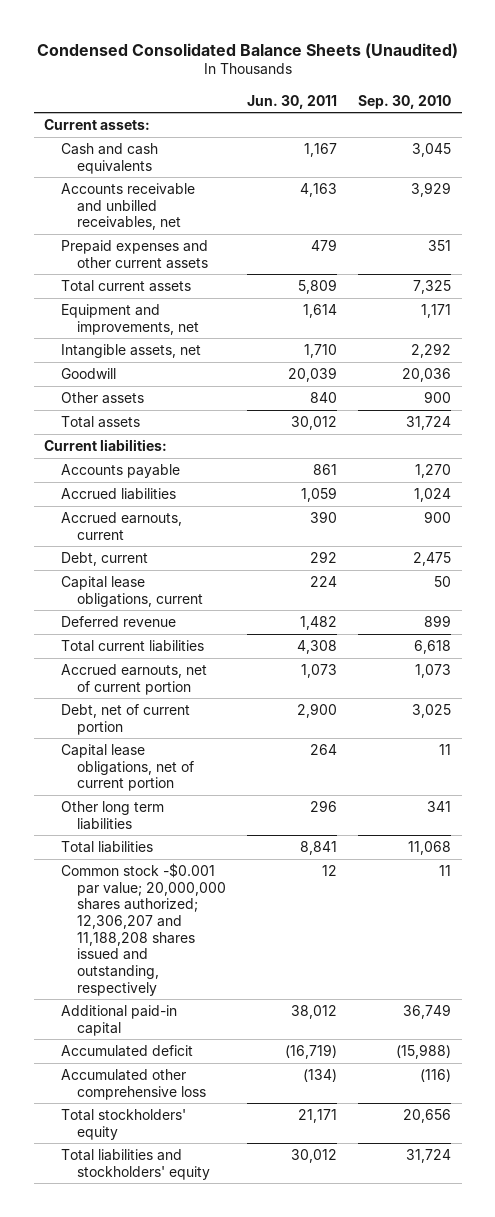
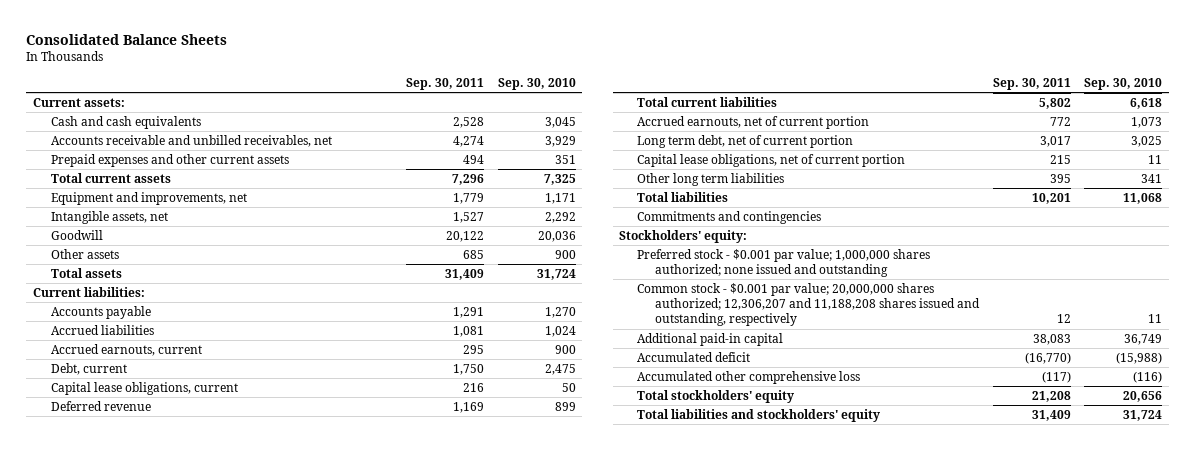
- Condensed Consolidated Balance Sheets (Unaudited)
+ Consolidated Balance Sheets
- | Jun. 30, 2011 | Sep. 30, 2010
+ | Sep. 30, 2011 | Sep. 30, 2010
- Debt, net of current portion | 2,900 | 3,025
+ Long term debt, net of current portion | 3,017 | 3,025
- Common stock -$0.001 par value; 20,000,000 shares authorized; 12,306,207 and 11,188,208 shares issued and outstanding, respectively | 12 | 11
+ Commitments and contingencies
+ Stockholders' equity:
+ Preferred stock - $0.001 par value; 1,000,000 shares authorized; none issued and outstanding
+ Common stock - $0.001 par value; 20,000,000 shares authorized; 12,306,207 and 11,188,208 shares issued and outstanding, respectively | 12 | 11

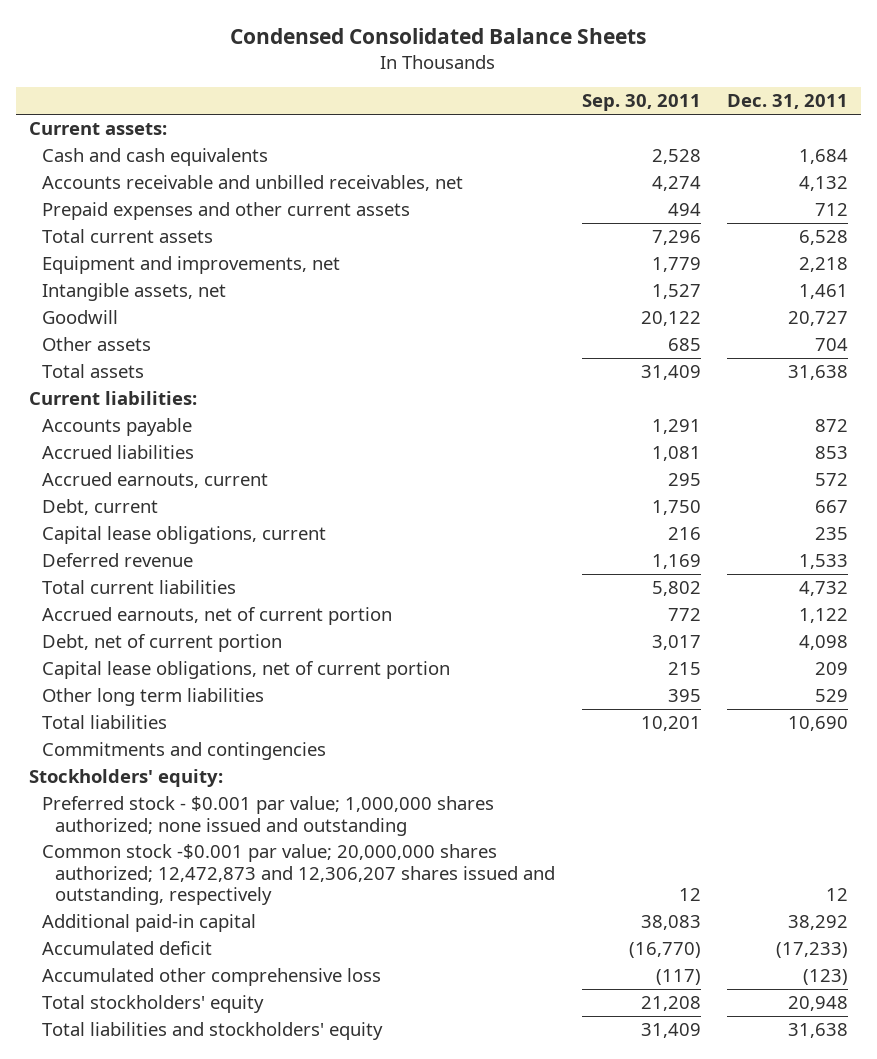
- Consolidated Balance Sheets
+ Condensed Consolidated Balance Sheets
- | Sep. 30, 2011 | Sep. 30, 2010
+ | Sep. 30, 2011 | Dec. 31, 2011
- Long term debt, net of current portion | 3,017 | 3,025
+ Debt, net of current portion | 3,017 | 4,098
- Common stock - $0.001 par value; 20,000,000 shares authorized; 12,306,207 and 11,188,208 shares issued and outstanding, respectively | 12 | 11
+ Common stock -$0.001 par value; 20,000,000 shares authorized; 12,472,873 and 12,306,207 shares issued and outstanding, respectively | 12 | 12

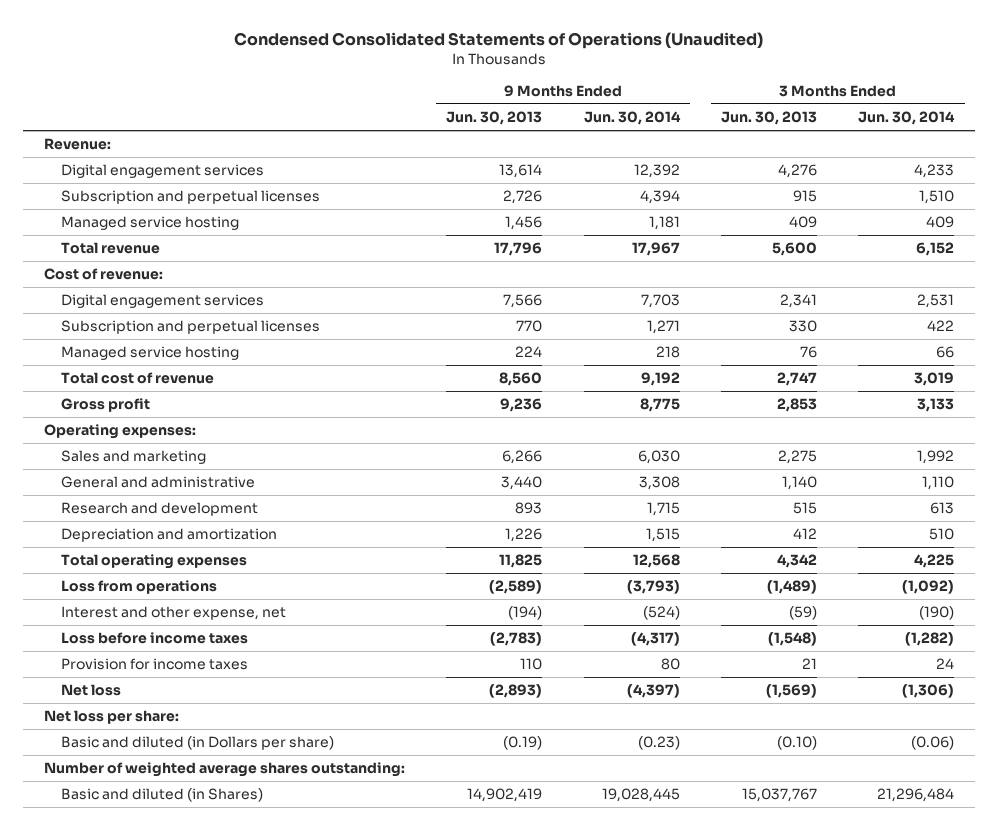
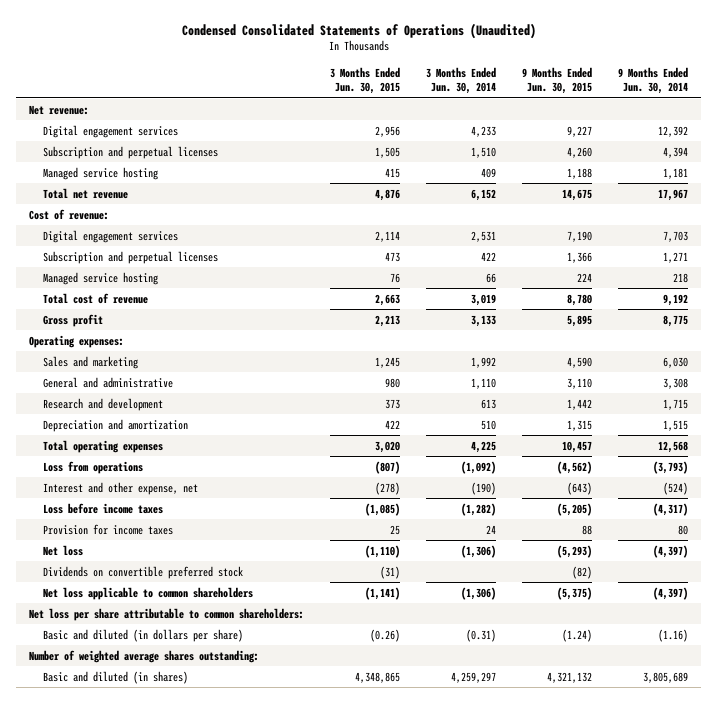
- | 9 Months Ended Jun. 30, 2013 | 9 Months Ended Jun. 30, 2014 | 3 Months Ended Jun. 30, 2013 | 3 Months Ended Jun. 30, 2014
+ | 3 Months Ended Jun. 30, 2015 | 3 Months Ended Jun. 30, 2014 | 9 Months Ended Jun. 30, 2015 | 9 Months Ended Jun. 30, 2014
- Revenue:
+ Net revenue:
- Total revenue | 17,796 | 17,967 | 5,600 | 6,152
+ Total net revenue | 4,876 | 6,152 | 14,675 | 17,967
- Net loss per share:
- Basic and diluted (in Dollars per share) | (0.19) | (0.23) | (0.10) | (0.06)
+ Dividends on convertible preferred stock | (31) | | (82) |
+ Net loss applicable to common shareholders | (1,141) | (1,306) | (5,375) | (4,397)
+ Net loss per share attributable to common shareholders:
+ Basic and diluted (in dollars per share) | (0.26) | (0.31) | (1.24) | (1.16)
- Basic and diluted (in Shares) | 14,902,419 | 19,028,445 | 15,037,767 | 21,296,484
+ Basic and diluted (in shares) | 4,348,865 | 4,259,297 | 4,321,132 | 3,805,689

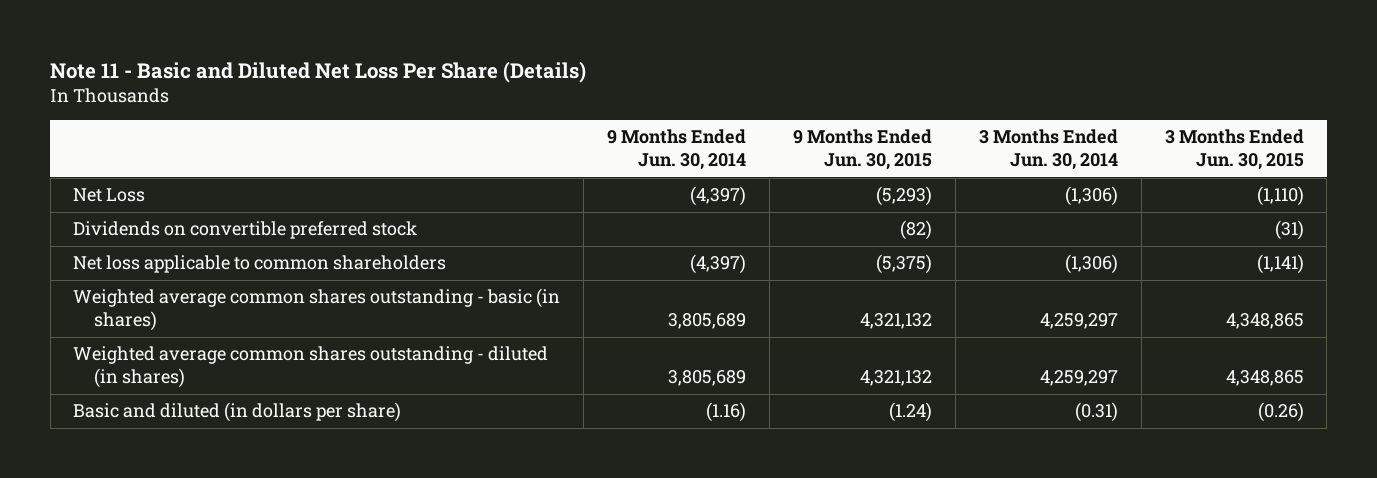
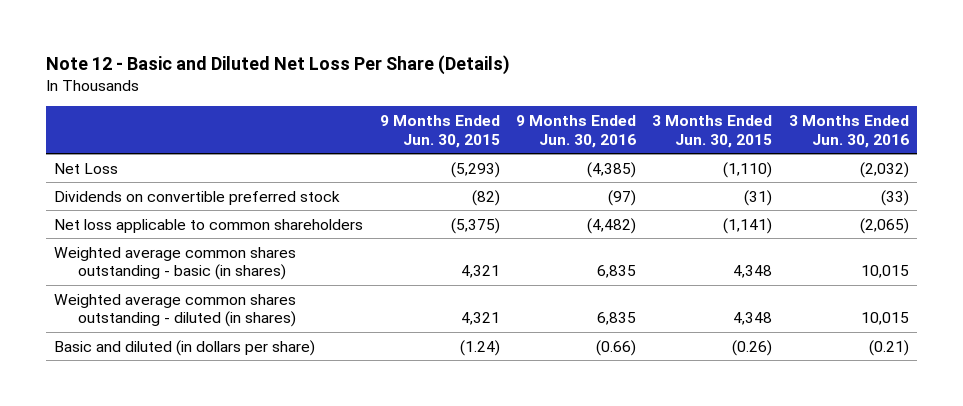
- Note 11 - Basic and Diluted Net Loss Per Share (Details)
+ Note 12 - Basic and Diluted Net Loss Per Share (Details)
- | 9 Months Ended Jun. 30, 2014 | 9 Months Ended Jun. 30, 2015 | 3 Months Ended Jun. 30, 2014 | 3 Months Ended Jun. 30, 2015
+ | 9 Months Ended Jun. 30, 2015 | 9 Months Ended Jun. 30, 2016 | 3 Months Ended Jun. 30, 2015 | 3 Months Ended Jun. 30, 2016
- Weighted average common shares outstanding - basic (in shares) | 3,805,689 | 4,321,132 | 4,259,297 | 4,348,865
- Weighted average common shares outstanding - diluted (in shares) | 3,805,689 | 4,321,132 | 4,259,297 | 4,348,865
+ Weighted average common shares outstanding - basic (in shares) | 4,321 | 6,835 | 4,348 | 10,015
+ Weighted average common shares outstanding - diluted (in shares) | 4,321 | 6,835 | 4,348 | 10,015

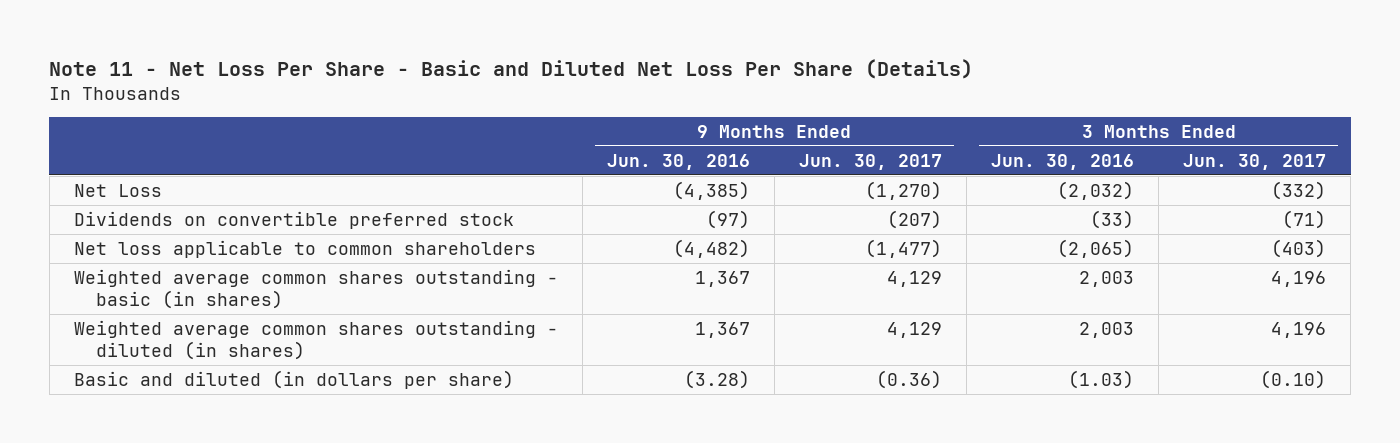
- Note 12 - Basic and Diluted Net Loss Per Share (Details)
+ Note 11 - Net Loss Per Share - Basic and Diluted Net Loss Per Share (Details)
- | 9 Months Ended Jun. 30, 2015 | 9 Months Ended Jun. 30, 2016 | 3 Months Ended Jun. 30, 2015 | 3 Months Ended Jun. 30, 2016
+ | 9 Months Ended Jun. 30, 2016 | 9 Months Ended Jun. 30, 2017 | 3 Months Ended Jun. 30, 2016 | 3 Months Ended Jun. 30, 2017
- Weighted average common shares outstanding - basic (in shares) | 4,321 | 6,835 | 4,348 | 10,015
- Weighted average common shares outstanding - diluted (in shares) | 4,321 | 6,835 | 4,348 | 10,015
- Basic and diluted (in dollars per share) | (1.24) | (0.66) | (0.26) | (0.21)
+ Weighted average common shares outstanding - basic (in shares) | 1,367 | 4,129 | 2,003 | 4,196
+ Weighted average common shares outstanding - diluted (in shares) | 1,367 | 4,129 | 2,003 | 4,196
+ Basic and diluted (in dollars per share) | (3.28) | (0.36) | (1.03) | (0.10)

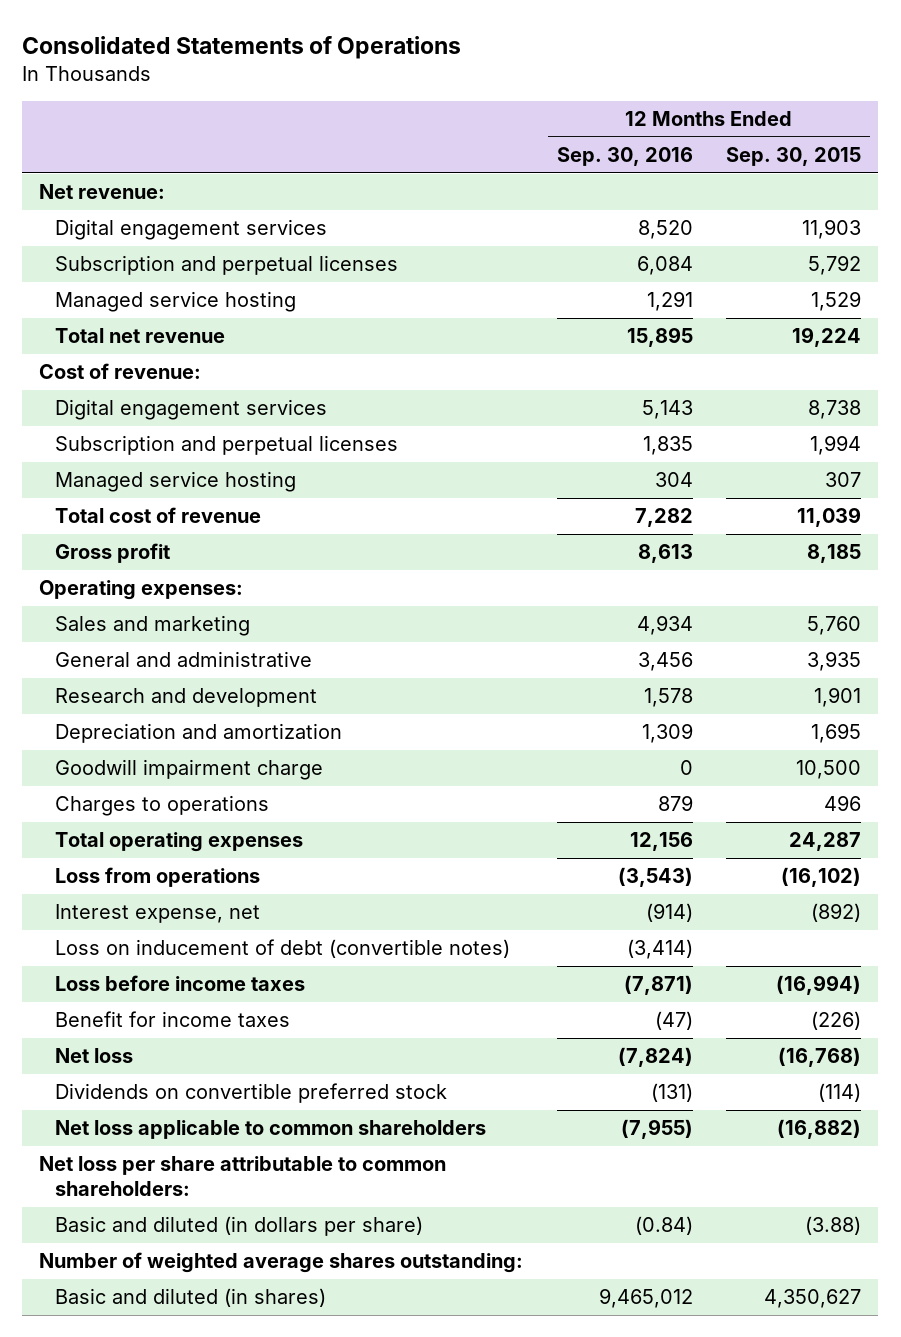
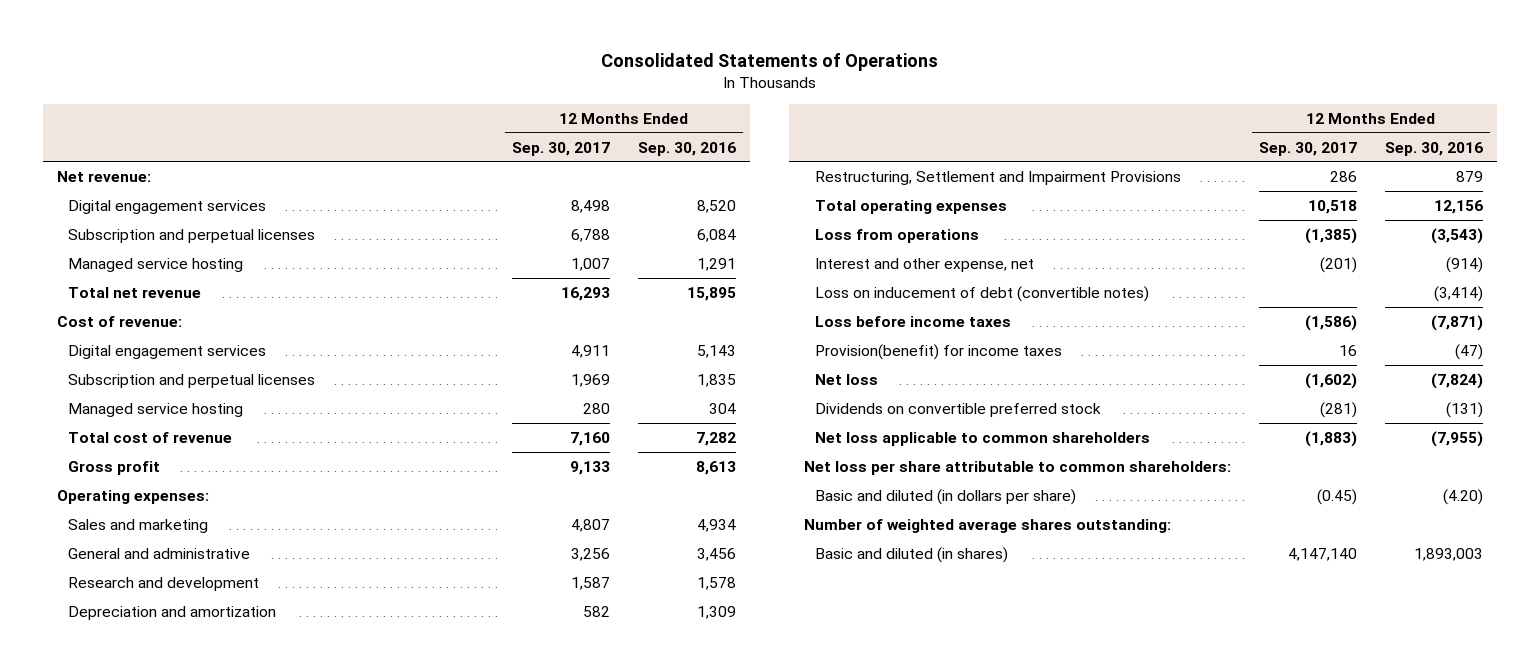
- | 12 Months Ended Sep. 30, 2016 | 12 Months Ended Sep. 30, 2015
+ | 12 Months Ended Sep. 30, 2017 | 12 Months Ended Sep. 30, 2016
- Goodwill impairment charge | 0 | 10,500
- Charges to operations | 879 | 496
+ Restructuring, Settlement and Impairment Provisions | 286 | 879
- Interest expense, net | (914) | (892)
+ Interest and other expense, net | (201) | (914)
- Benefit for income taxes | (47) | (226)
+ Provision(benefit) for income taxes | 16 | (47)
- Basic and diluted (in dollars per share) | (0.84) | (3.88)
+ Basic and diluted (in dollars per share) | (0.45) | (4.20)
- Basic and diluted (in shares) | 9,465,012 | 4,350,627
+ Basic and diluted (in shares) | 4,147,140 | 1,893,003

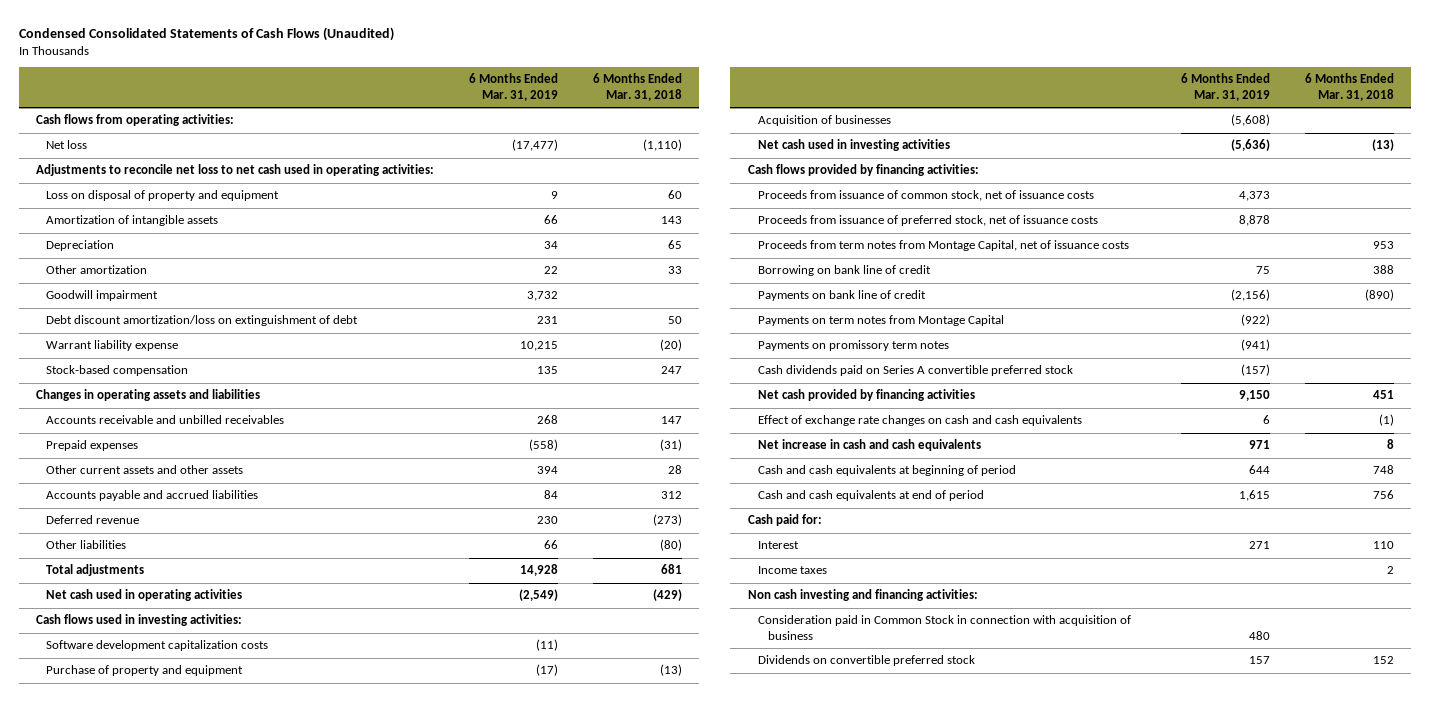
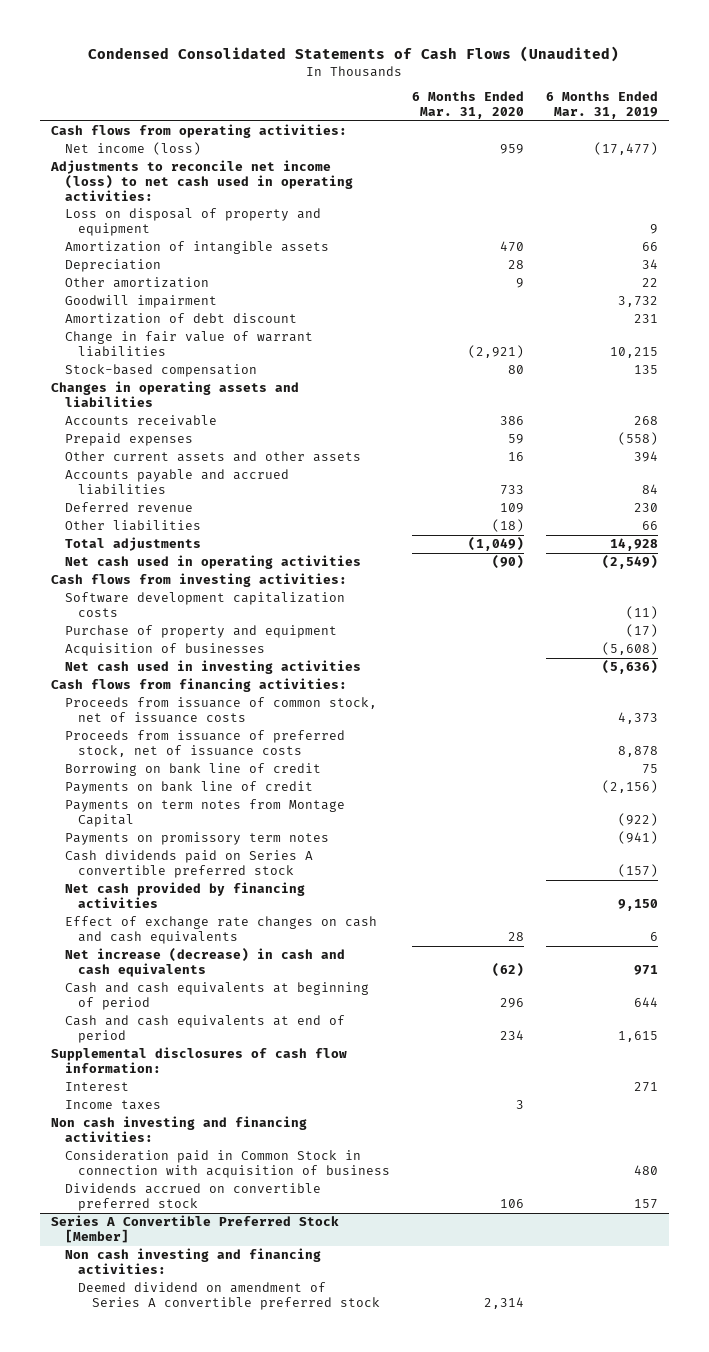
- | 6 Months Ended Mar. 31, 2019 | 6 Months Ended Mar. 31, 2018
+ | 6 Months Ended Mar. 31, 2020 | 6 Months Ended Mar. 31, 2019
- Net loss | (17,477) | (1,110)
- Adjustments to reconcile net loss to net cash used in operating activities:
+ Net income (loss) | 959 | (17,477)
+ Adjustments to reconcile net income (loss) to net cash used in operating activities:
- Debt discount amortization/loss on extinguishment of debt | 231 | 50
- Warrant liability expense | 10,215 | (20)
+ Amortization of debt discount | | 231
+ Change in fair value of warrant liabilities | (2,921) | 10,215
- Accounts receivable and unbilled receivables | 268 | 147
+ Accounts receivable | 386 | 268
- Cash flows used in investing activities:
+ Cash flows from investing activities:
- Cash flows provided by financing activities:
+ Cash flows from financing activities:
- Proceeds from term notes from Montage Capital, net of issuance costs | | 953
- Net increase in cash and cash equivalents | 971 | 8
+ Net increase (decrease) in cash and cash equivalents | (62) | 971
- Cash paid for:
+ Supplemental disclosures of cash flow information:
- Dividends on convertible preferred stock | 157 | 152
+ Dividends accrued on convertible preferred stock | 106 | 157
+ Series A Convertible Preferred Stock [Member]
+ Non cash investing and financing activities:
+ Deemed dividend on amendment of Series A convertible preferred stock | 2,314 |

